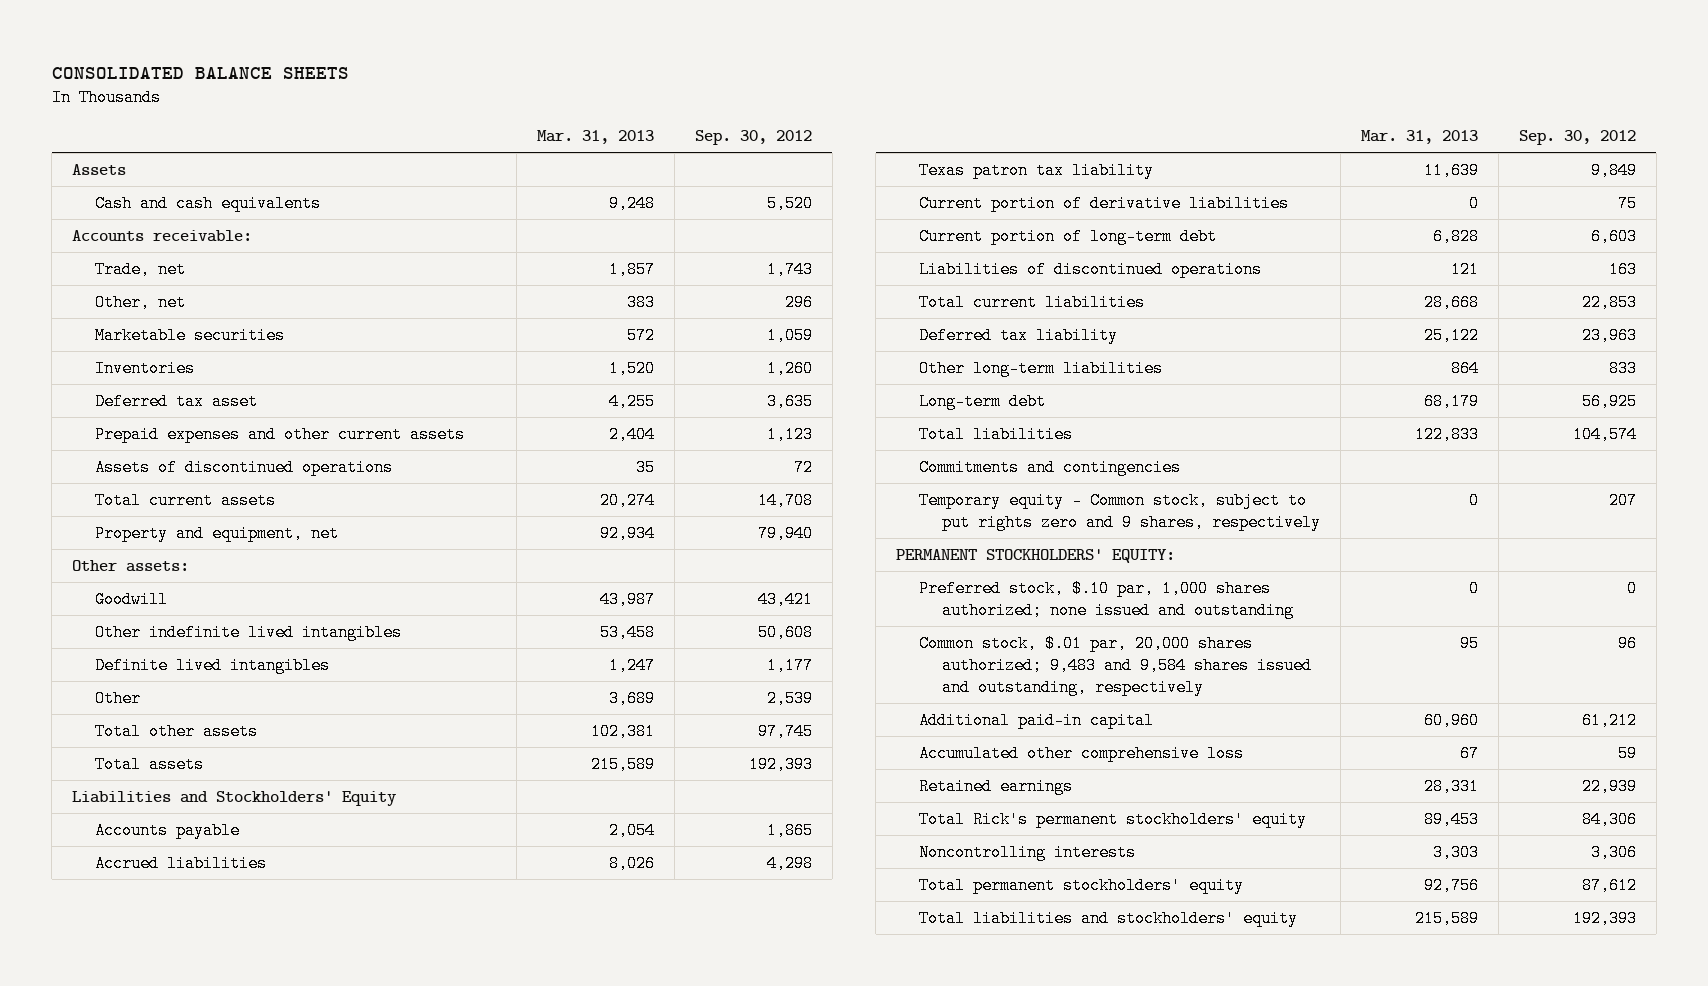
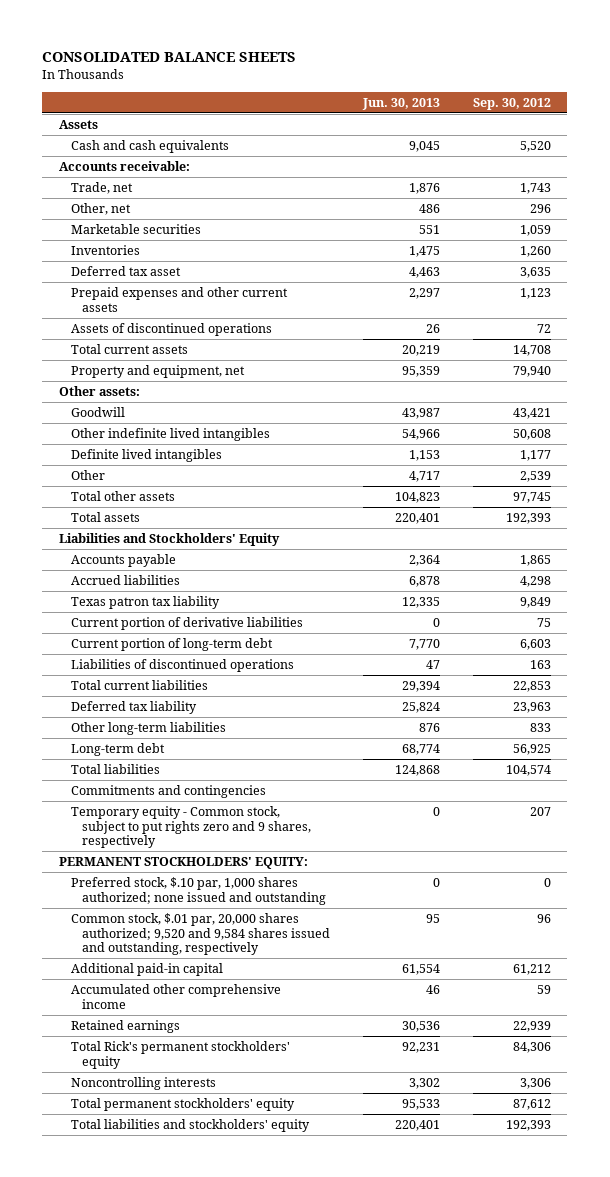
- | Mar. 31, 2013 | Sep. 30, 2012
+ | Jun. 30, 2013 | Sep. 30, 2012
- Common stock, $.01 par, 20,000 shares authorized; 9,483 and 9,584 shares issued and outstanding, respectively | 95 | 96
+ Common stock, $.01 par, 20,000 shares authorized; 9,520 and 9,584 shares issued and outstanding, respectively | 95 | 96
- Accumulated other comprehensive loss | 67 | 59
+ Accumulated other comprehensive income | 46 | 59

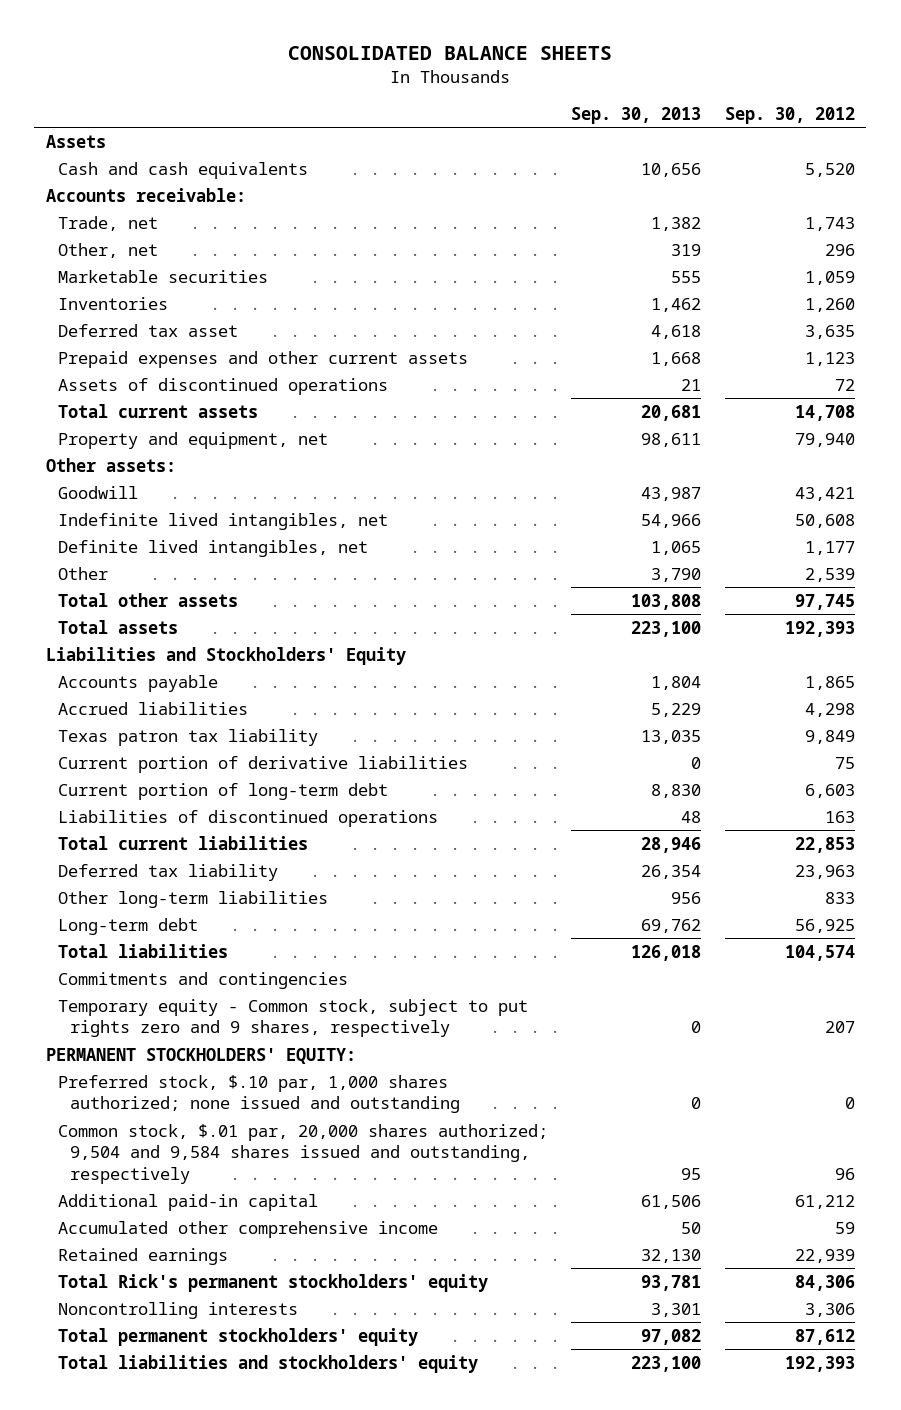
- | Jun. 30, 2013 | Sep. 30, 2012
+ | Sep. 30, 2013 | Sep. 30, 2012
- Other indefinite lived intangibles | 54,966 | 50,608
- Definite lived intangibles | 1,153 | 1,177
+ Indefinite lived intangibles, net | 54,966 | 50,608
+ Definite lived intangibles, net | 1,065 | 1,177
- Common stock, $.01 par, 20,000 shares authorized; 9,520 and 9,584 shares issued and outstanding, respectively | 95 | 96
+ Common stock, $.01 par, 20,000 shares authorized; 9,504 and 9,584 shares issued and outstanding, respectively | 95 | 96

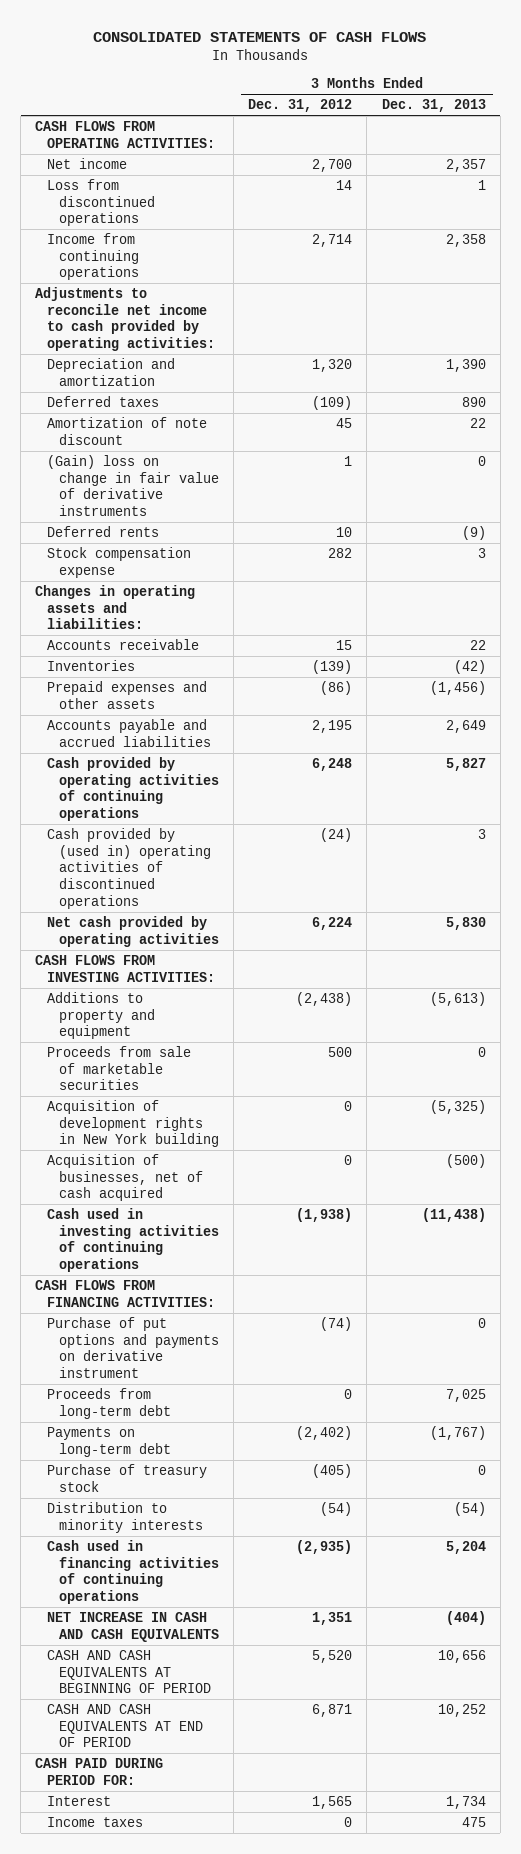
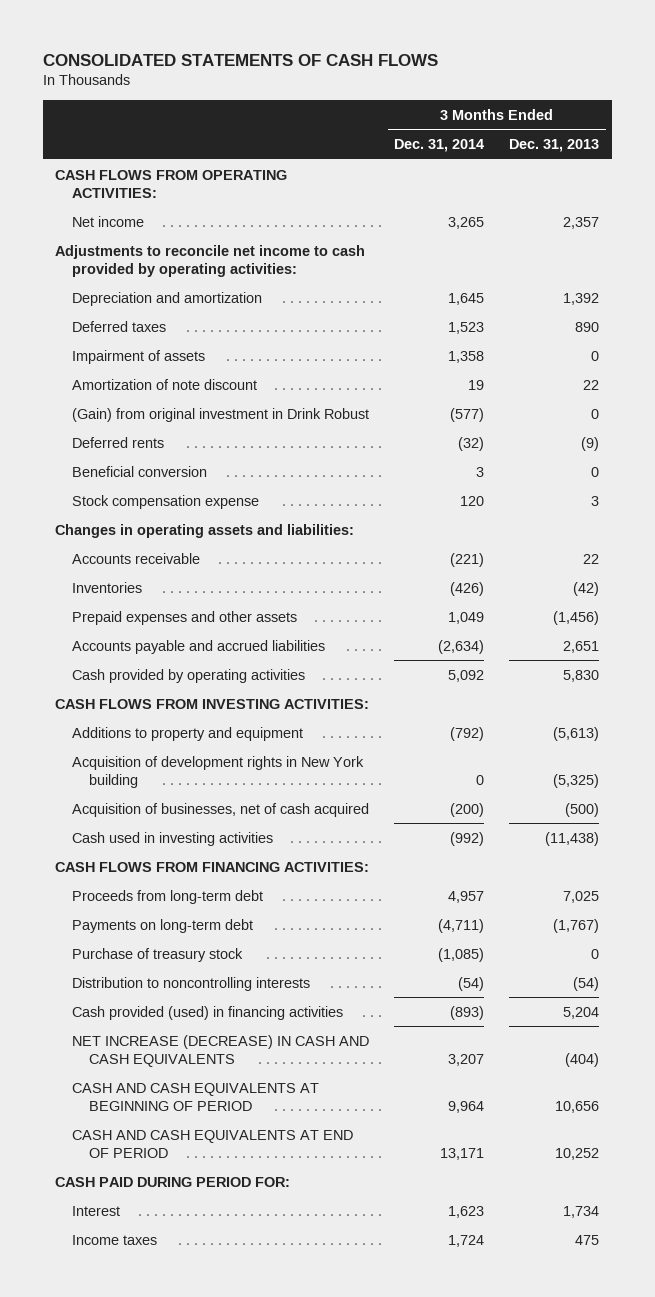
- | 3 Months Ended Dec. 31, 2012 | 3 Months Ended Dec. 31, 2013
+ | 3 Months Ended Dec. 31, 2014 | 3 Months Ended Dec. 31, 2013
- Loss from discontinued operations | 14 | 1
- Income from continuing operations | 2,714 | 2,358
- Depreciation and amortization | 1,320 | 1,390
+ Depreciation and amortization | 1,645 | 1,392
+ Impairment of assets | 1,358 | 0
- (Gain) loss on change in fair value of derivative instruments | 1 | 0
+ (Gain) from original investment in Drink Robust | (577) | 0
+ Beneficial conversion | 3 | 0
- Accounts payable and accrued liabilities | 2,195 | 2,649
- Cash provided by operating activities of continuing operations | 6,248 | 5,827
- Cash provided by (used in) operating activities of discontinued operations | (24) | 3
- Net cash provided by operating activities | 6,224 | 5,830
+ Accounts payable and accrued liabilities | (2,634) | 2,651
+ Cash provided by operating activities | 5,092 | 5,830
- Proceeds from sale of marketable securities | 500 | 0
- Cash used in investing activities of continuing operations | (1,938) | (11,438)
+ Cash used in investing activities | (992) | (11,438)
- Purchase of put options and payments on derivative instrument | (74) | 0
- Distribution to minority interests | (54) | (54)
- Cash used in financing activities of continuing operations | (2,935) | 5,204
- NET INCREASE IN CASH AND CASH EQUIVALENTS | 1,351 | (404)
+ Distribution to noncontrolling interests | (54) | (54)
+ Cash provided (used) in financing activities | (893) | 5,204
+ NET INCREASE (DECREASE) IN CASH AND CASH EQUIVALENTS | 3,207 | (404)

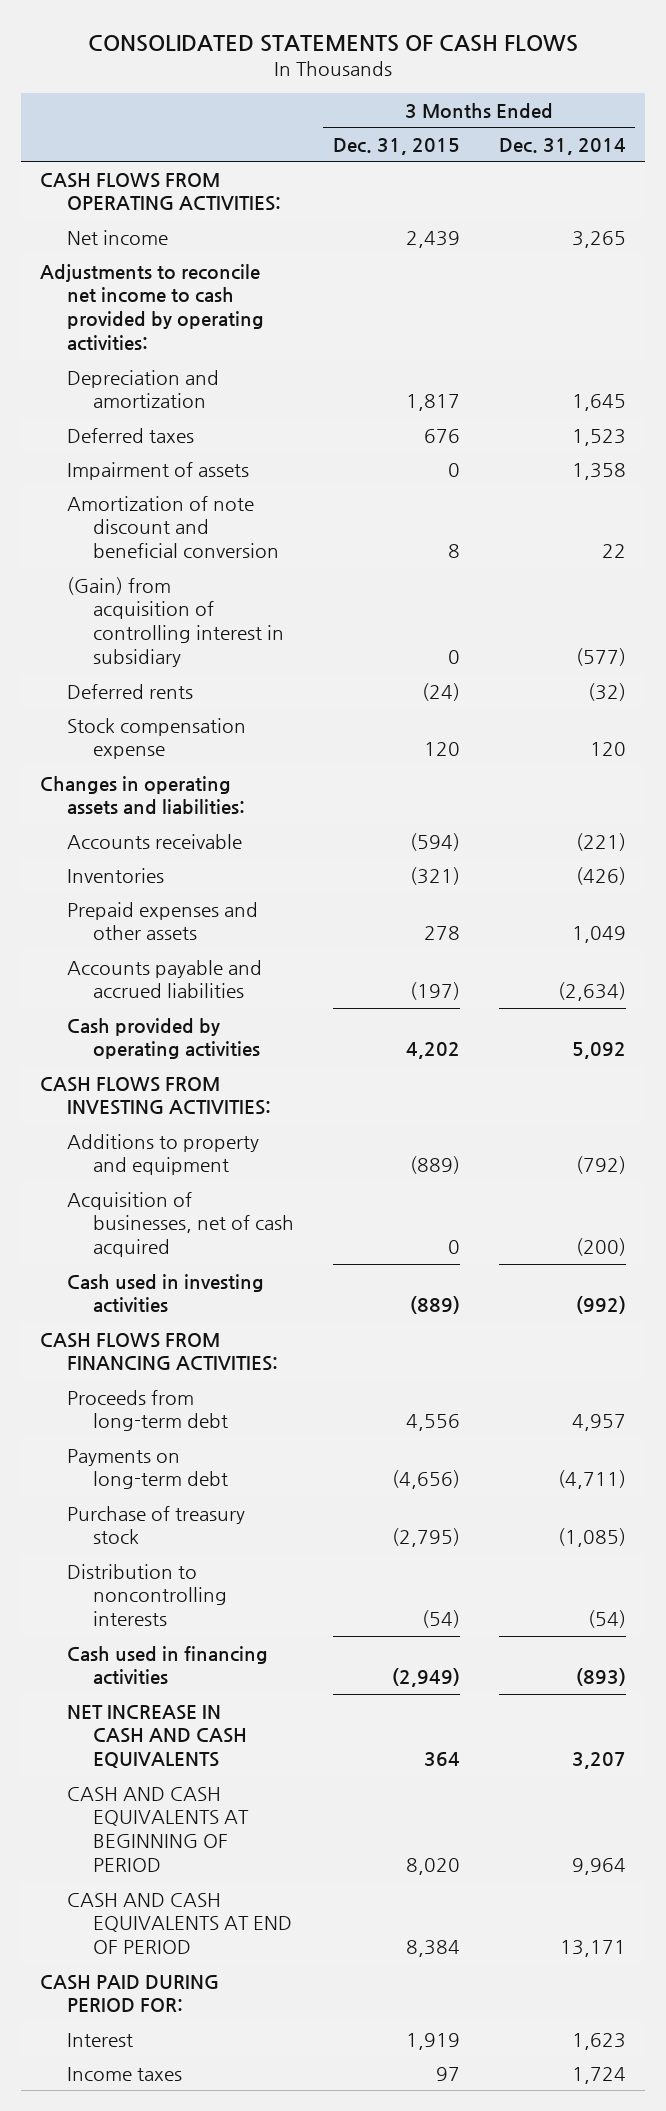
- | 3 Months Ended Dec. 31, 2014 | 3 Months Ended Dec. 31, 2013
+ | 3 Months Ended Dec. 31, 2015 | 3 Months Ended Dec. 31, 2014
- Amortization of note discount | 19 | 22
- (Gain) from original investment in Drink Robust | (577) | 0
+ Amortization of note discount and beneficial conversion | 8 | 22
+ (Gain) from acquisition of controlling interest in subsidiary | 0 | (577)
- Beneficial conversion | 3 | 0
- Acquisition of development rights in New York building | 0 | (5,325)
- Cash provided (used) in financing activities | (893) | 5,204
- NET INCREASE (DECREASE) IN CASH AND CASH EQUIVALENTS | 3,207 | (404)
+ Cash used in financing activities | (2,949) | (893)
+ NET INCREASE IN CASH AND CASH EQUIVALENTS | 364 | 3,207

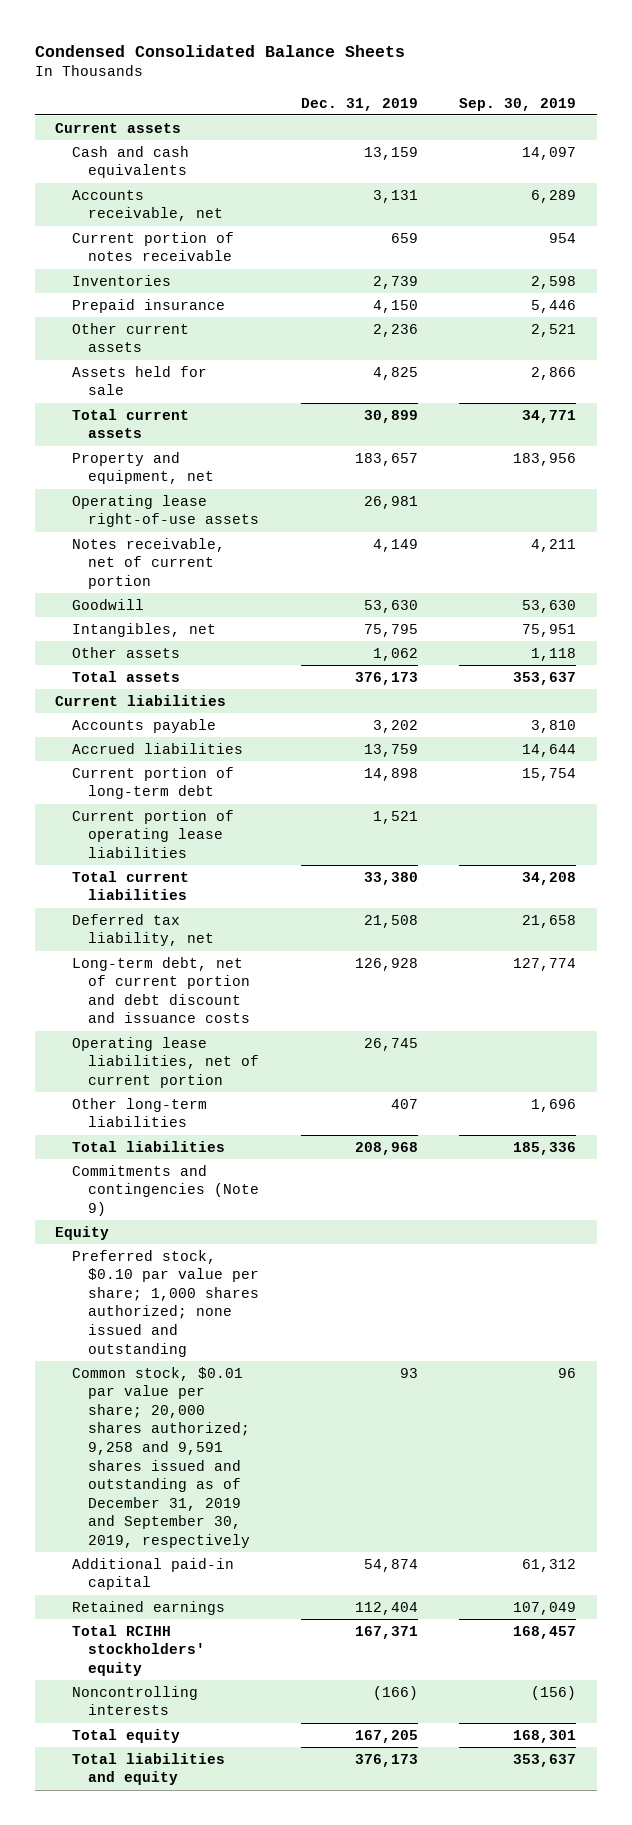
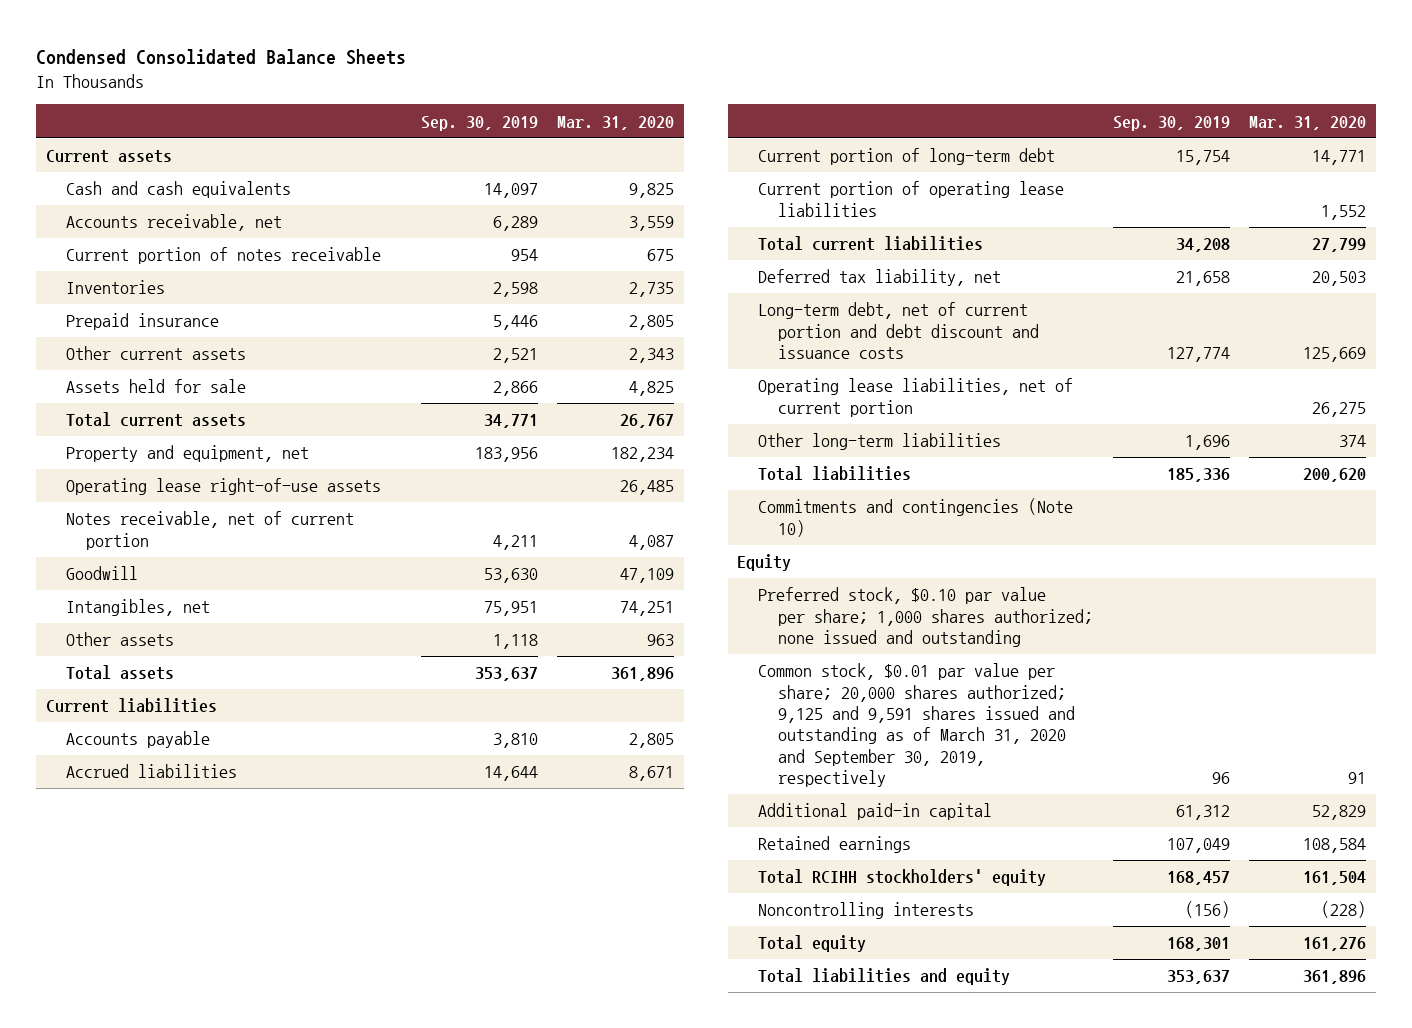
- | Dec. 31, 2019 | Sep. 30, 2019
+ | Sep. 30, 2019 | Mar. 31, 2020
- Commitments and contingencies (Note 9)
+ Commitments and contingencies (Note 10)
- Common stock, $0.01 par value per share; 20,000 shares authorized; 9,258 and 9,591 shares issued and outstanding as of December 31, 2019 and September 30, 2019, respectively | 93 | 96
+ Common stock, $0.01 par value per share; 20,000 shares authorized; 9,125 and 9,591 shares issued and outstanding as of March 31, 2020 and September 30, 2019, respectively | 96 | 91

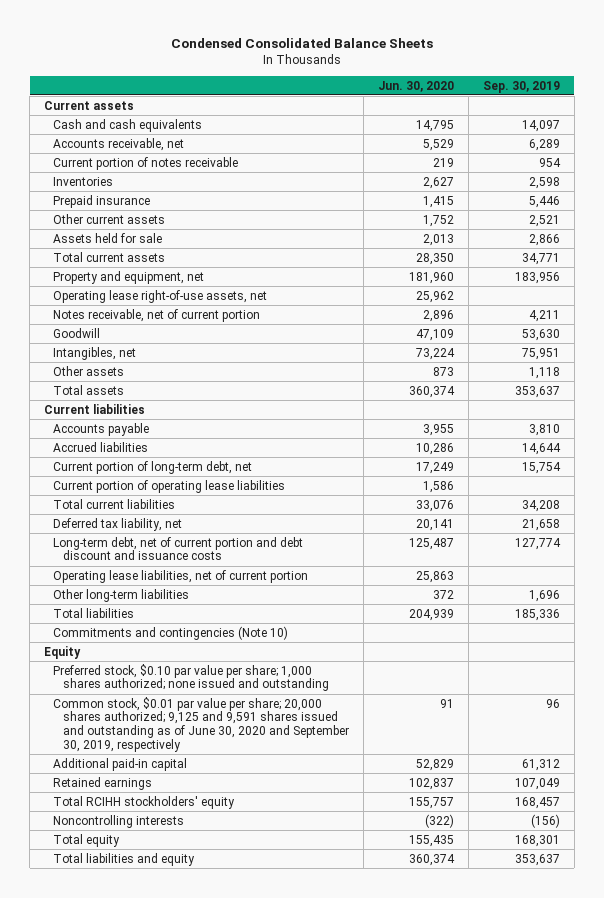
- | Sep. 30, 2019 | Mar. 31, 2020
+ | Jun. 30, 2020 | Sep. 30, 2019
- Operating lease right-of-use assets | | 26,485
+ Operating lease right-of-use assets, net | 25,962 |
- Current portion of long-term debt | 15,754 | 14,771
+ Current portion of long-term debt, net | 17,249 | 15,754
- Common stock, $0.01 par value per share; 20,000 shares authorized; 9,125 and 9,591 shares issued and outstanding as of March 31, 2020 and September 30, 2019, respectively | 96 | 91
+ Common stock, $0.01 par value per share; 20,000 shares authorized; 9,125 and 9,591 shares issued and outstanding as of June 30, 2020 and September 30, 2019, respectively | 91 | 96

